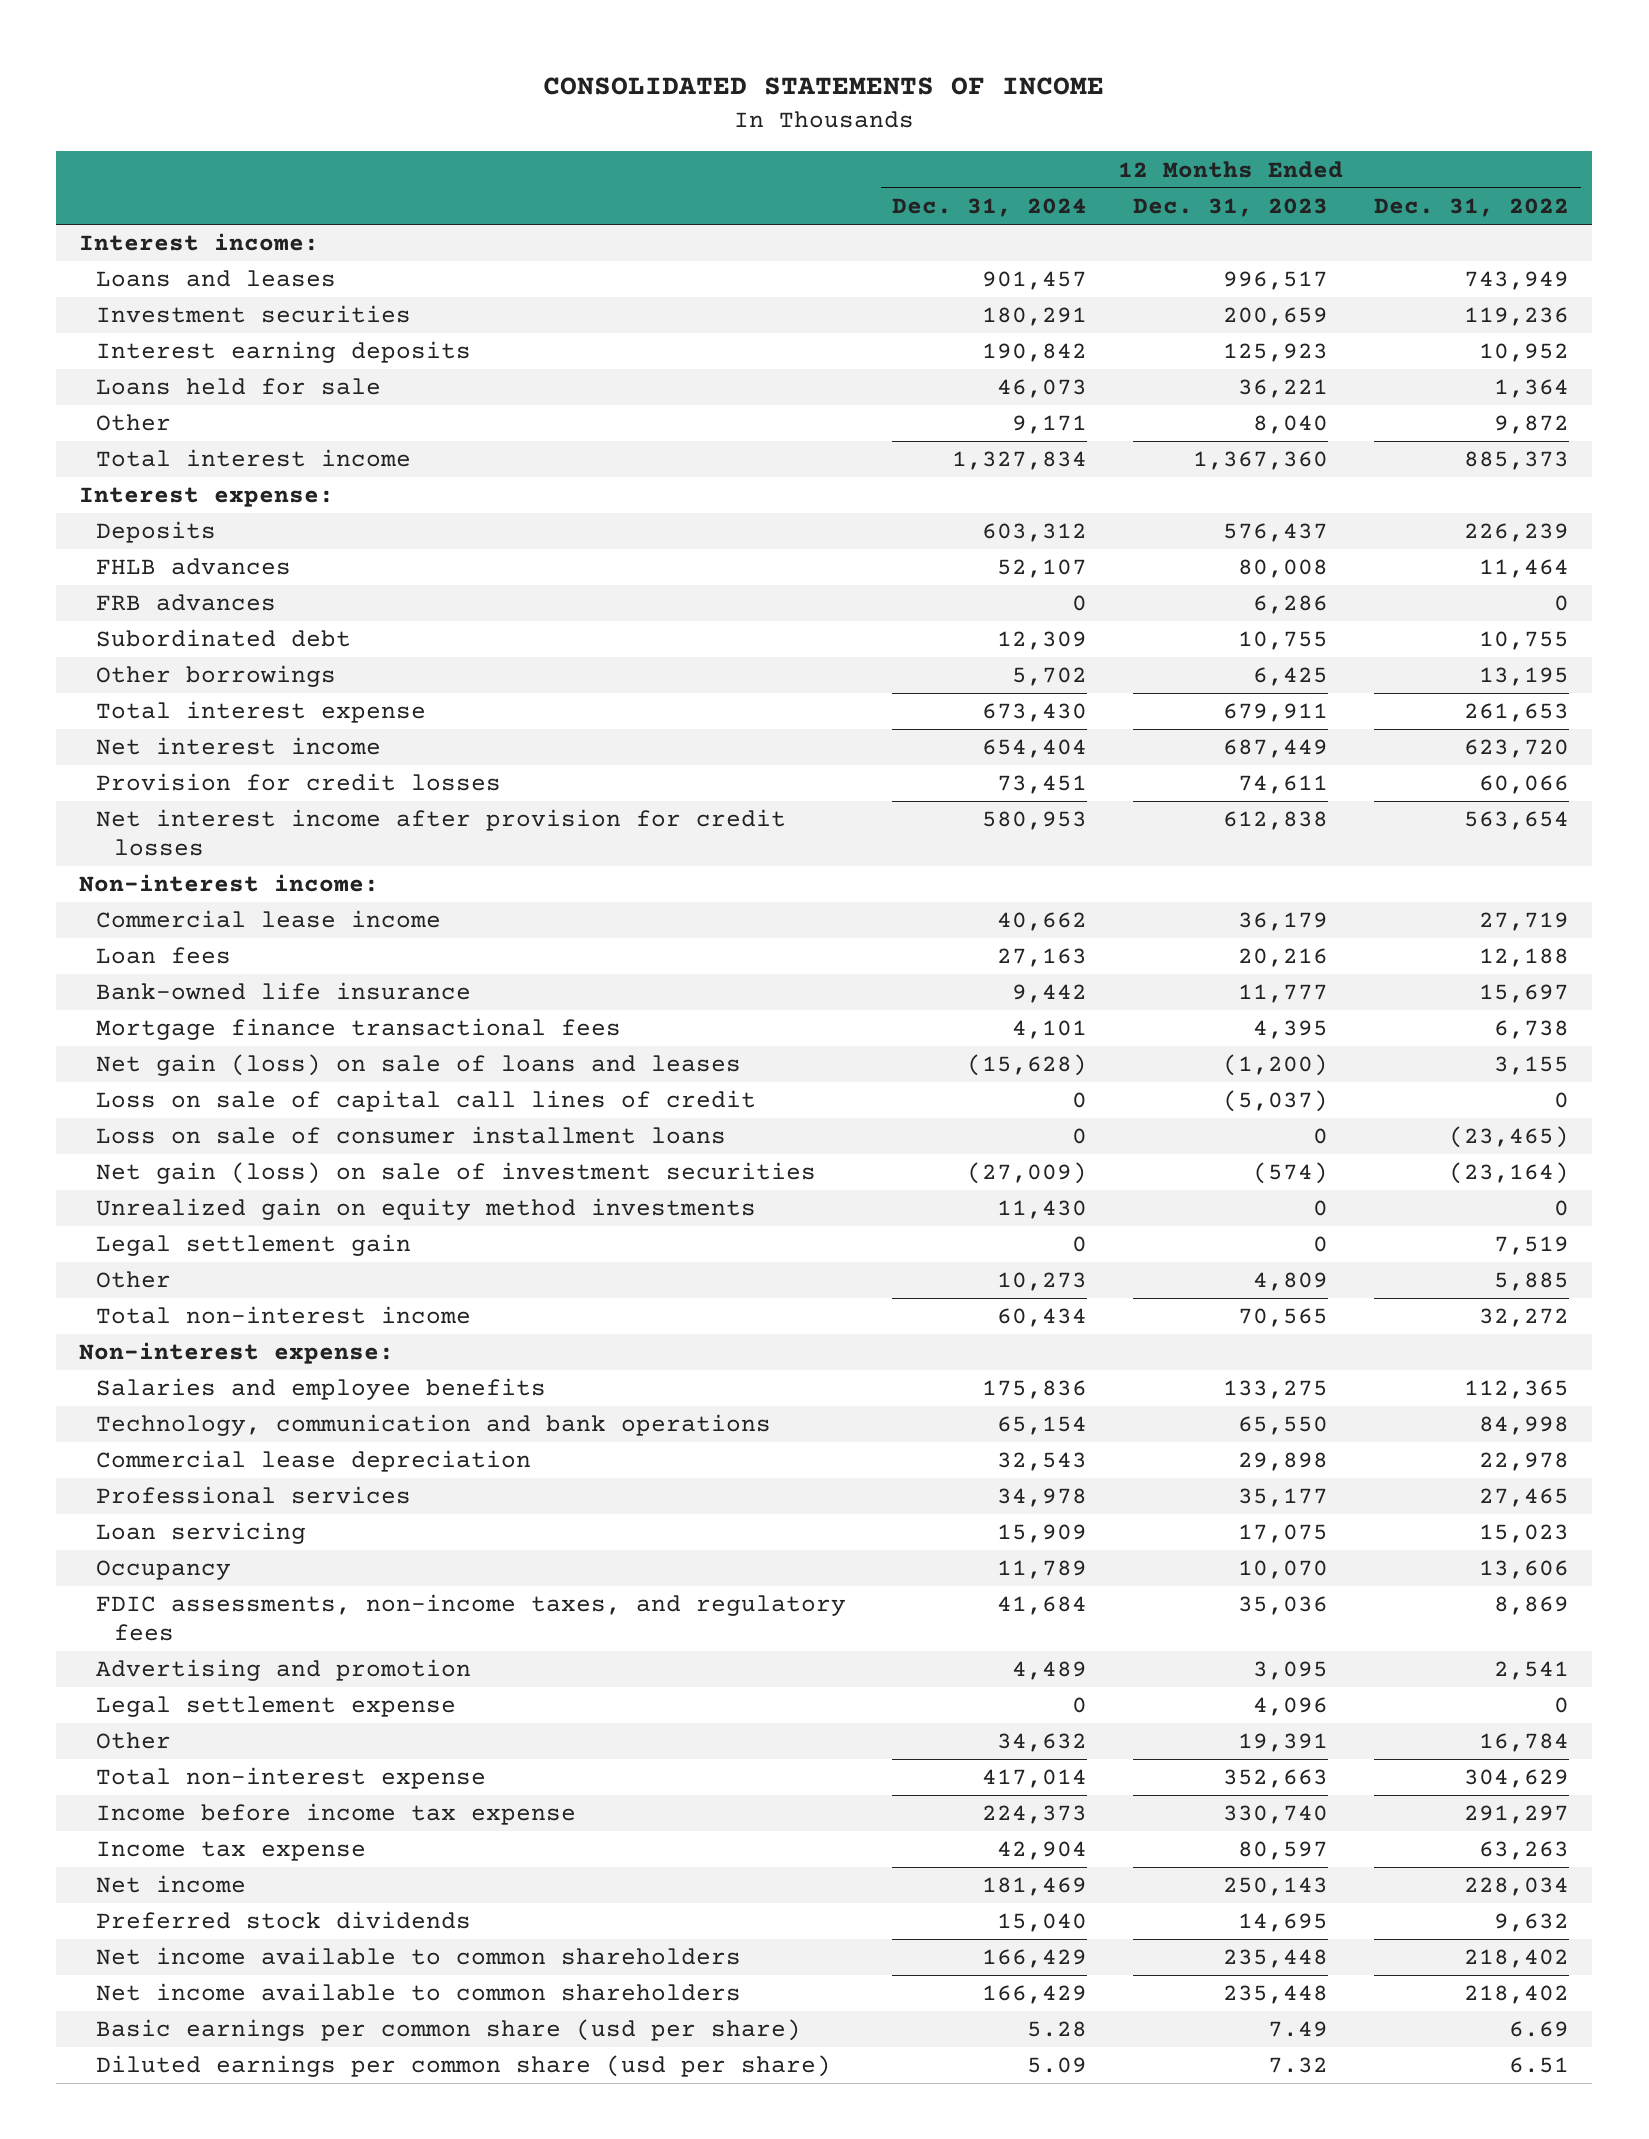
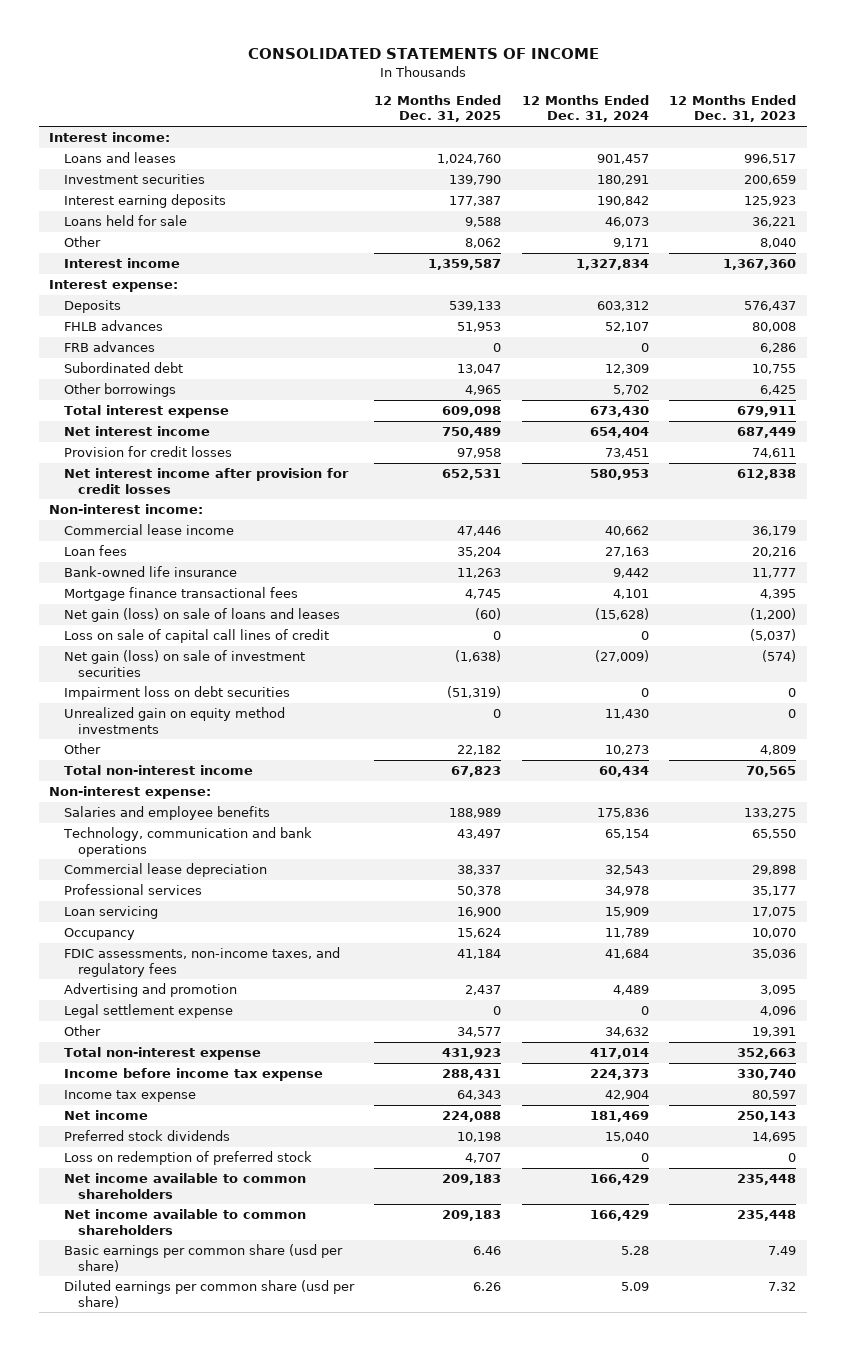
- | 12 Months Ended Dec. 31, 2024 | 12 Months Ended Dec. 31, 2023 | 12 Months Ended Dec. 31, 2022
+ | 12 Months Ended Dec. 31, 2025 | 12 Months Ended Dec. 31, 2024 | 12 Months Ended Dec. 31, 2023
- Total interest income | 1,327,834 | 1,367,360 | 885,373
+ Interest income | 1,359,587 | 1,327,834 | 1,367,360
- Loss on sale of consumer installment loans | 0 | 0 | (23,465)
+ Impairment loss on debt securities | (51,319) | 0 | 0
- Legal settlement gain | 0 | 0 | 7,519
+ Loss on redemption of preferred stock | 4,707 | 0 | 0

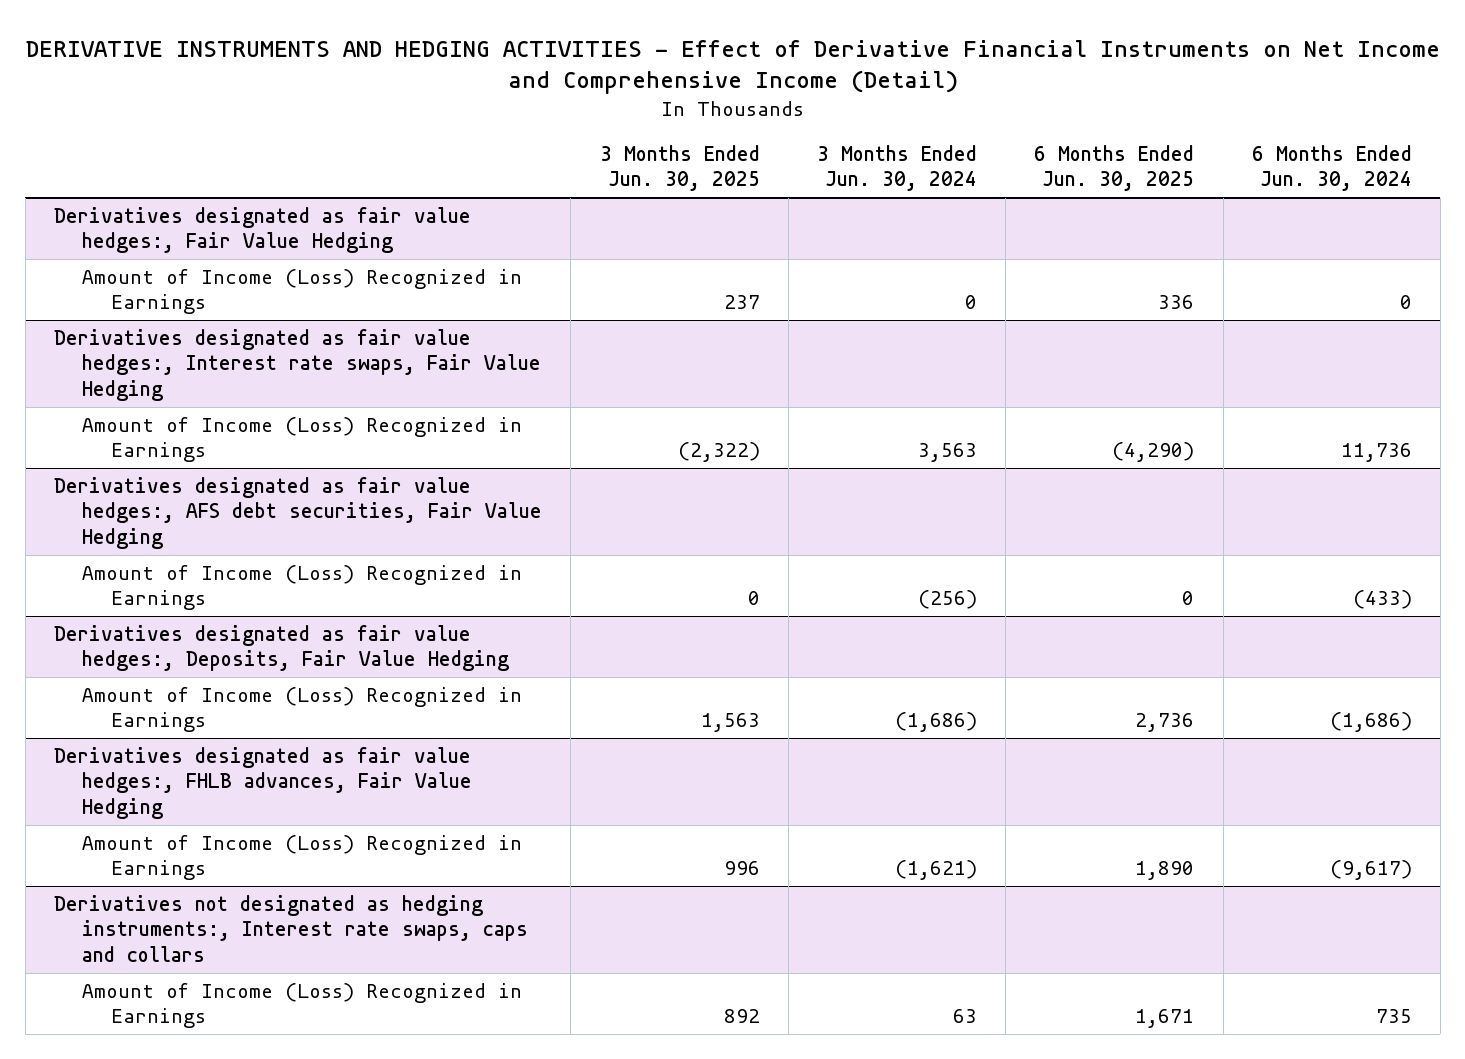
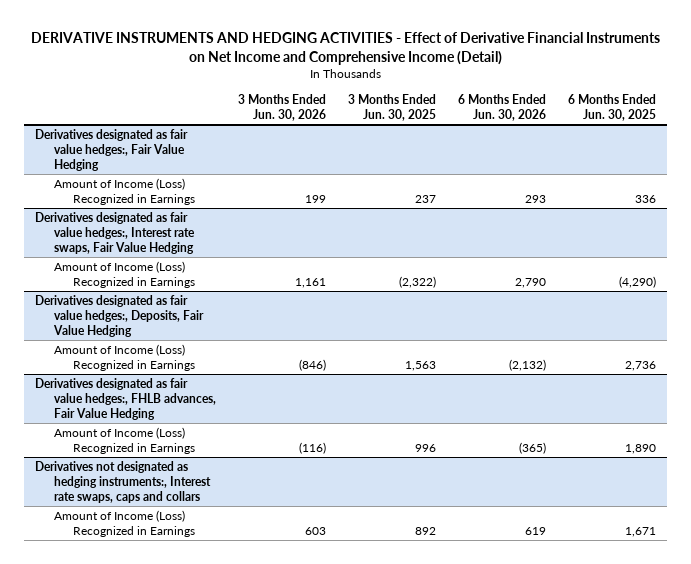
- | 3 Months Ended Jun. 30, 2025 | 3 Months Ended Jun. 30, 2024 | 6 Months Ended Jun. 30, 2025 | 6 Months Ended Jun. 30, 2024
+ | 3 Months Ended Jun. 30, 2026 | 3 Months Ended Jun. 30, 2025 | 6 Months Ended Jun. 30, 2026 | 6 Months Ended Jun. 30, 2025
- Derivatives designated as fair value hedges:, AFS debt securities, Fair Value Hedging
- Amount of Income (Loss) Recognized in Earnings | 0 | (256) | 0 | (433)

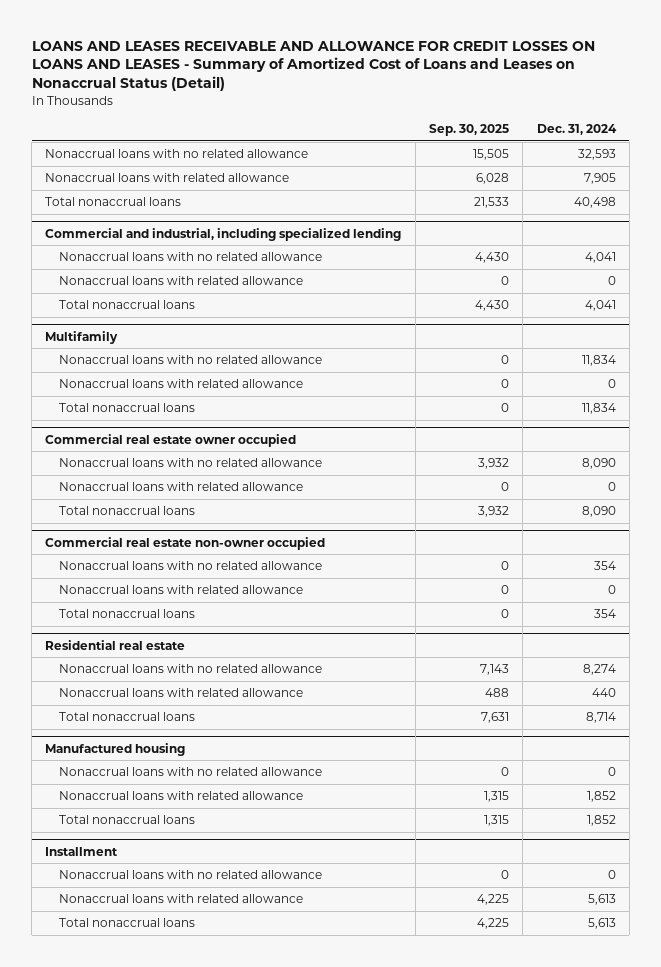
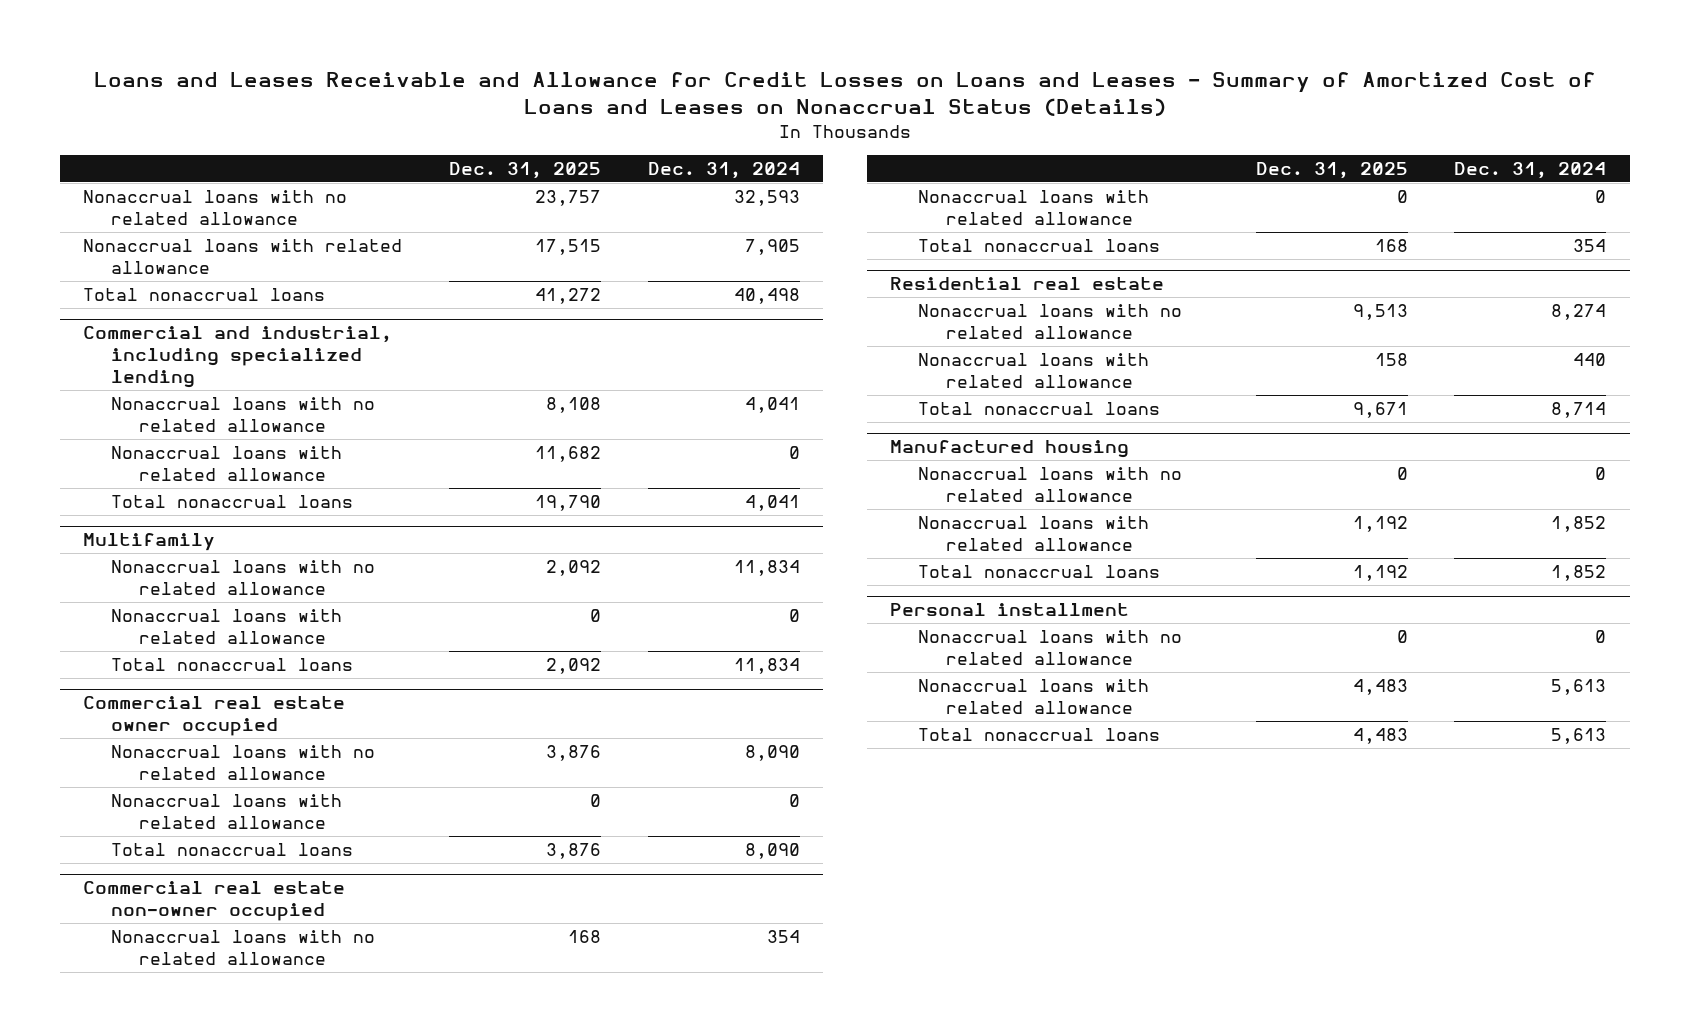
- LOANS AND LEASES RECEIVABLE AND ALLOWANCE FOR CREDIT LOSSES ON LOANS AND LEASES - Summary of Amortized Cost of Loans and Leases on Nonaccrual Status (Detail)
+ Loans and Leases Receivable and Allowance for Credit Losses on Loans and Leases - Summary of Amortized Cost of Loans and Leases on Nonaccrual Status (Details)
- | Sep. 30, 2025 | Dec. 31, 2024
+ | Dec. 31, 2025 | Dec. 31, 2024
- Installment
+ Personal installment

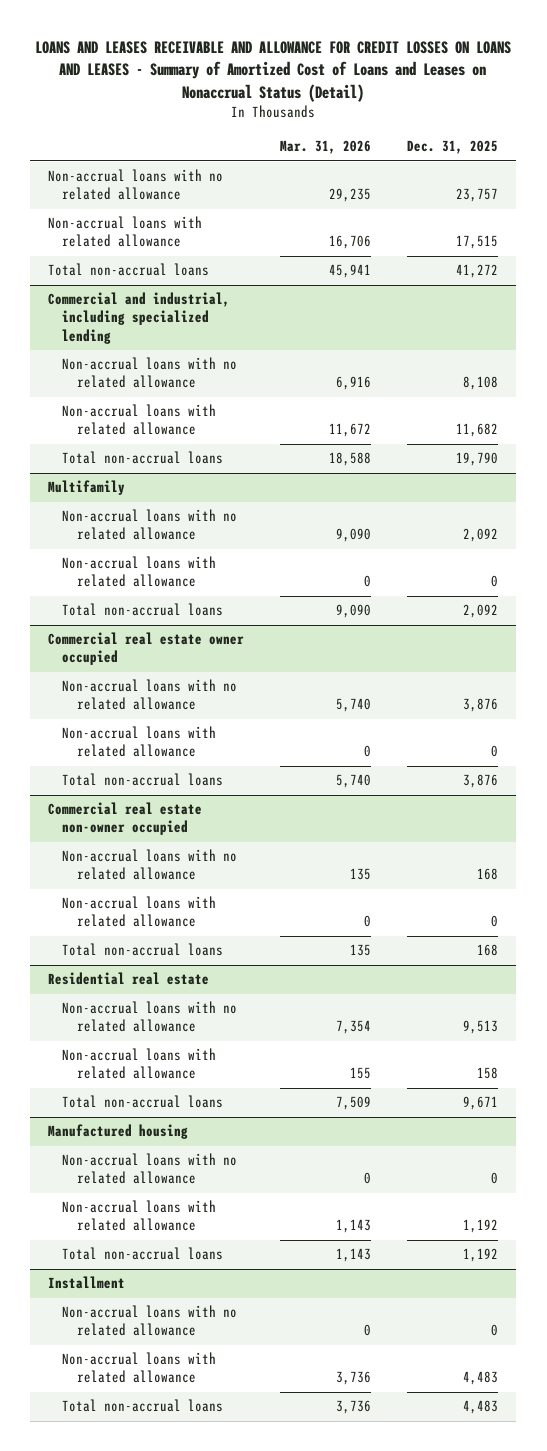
- Loans and Leases Receivable and Allowance for Credit Losses on Loans and Leases - Summary of Amortized Cost of Loans and Leases on Nonaccrual Status (Details)
+ LOANS AND LEASES RECEIVABLE AND ALLOWANCE FOR CREDIT LOSSES ON LOANS AND LEASES - Summary of Amortized Cost of Loans and Leases on Nonaccrual Status (Detail)
- | Dec. 31, 2025 | Dec. 31, 2024
+ | Mar. 31, 2026 | Dec. 31, 2025
- Nonaccrual loans with no related allowance | 23,757 | 32,593
- Nonaccrual loans with related allowance | 17,515 | 7,905
- Total nonaccrual loans | 41,272 | 40,498
+ Non-accrual loans with no related allowance | 29,235 | 23,757
+ Non-accrual loans with related allowance | 16,706 | 17,515
+ Total non-accrual loans | 45,941 | 41,272
@ Commercial and industrial, including specialized lending
- Nonaccrual loans with no related allowance | 8,108 | 4,041
- Nonaccrual loans with related allowance | 11,682 | 0
- Total nonaccrual loans | 19,790 | 4,041
+ Non-accrual loans with no related allowance | 6,916 | 8,108
+ Non-accrual loans with related allowance | 11,672 | 11,682
+ Total non-accrual loans | 18,588 | 19,790
@ Multifamily
- Nonaccrual loans with no related allowance | 2,092 | 11,834
- Nonaccrual loans with related allowance | 0 | 0
- Total nonaccrual loans | 2,092 | 11,834
+ Non-accrual loans with no related allowance | 9,090 | 2,092
+ Non-accrual loans with related allowance | 0 | 0
+ Total non-accrual loans | 9,090 | 2,092
@ Commercial real estate owner occupied
- Nonaccrual loans with no related allowance | 3,876 | 8,090
- Nonaccrual loans with related allowance | 0 | 0
- Total nonaccrual loans | 3,876 | 8,090
+ Non-accrual loans with no related allowance | 5,740 | 3,876
+ Non-accrual loans with related allowance | 0 | 0
+ Total non-accrual loans | 5,740 | 3,876
@ Commercial real estate non-owner occupied
- Nonaccrual loans with no related allowance | 168 | 354
- Nonaccrual loans with related allowance | 0 | 0
- Total nonaccrual loans | 168 | 354
+ Non-accrual loans with no related allowance | 135 | 168
+ Non-accrual loans with related allowance | 0 | 0
+ Total non-accrual loans | 135 | 168
@ Residential real estate
- Nonaccrual loans with no related allowance | 9,513 | 8,274
- Nonaccrual loans with related allowance | 158 | 440
- Total nonaccrual loans | 9,671 | 8,714
+ Non-accrual loans with no related allowance | 7,354 | 9,513
+ Non-accrual loans with related allowance | 155 | 158
+ Total non-accrual loans | 7,509 | 9,671
@ Manufactured housing
- Nonaccrual loans with no related allowance | 0 | 0
- Nonaccrual loans with related allowance | 1,192 | 1,852
- Total nonaccrual loans | 1,192 | 1,852
- Personal installment
- Nonaccrual loans with no related allowance | 0 | 0
- Nonaccrual loans with related allowance | 4,483 | 5,613
- Total nonaccrual loans | 4,483 | 5,613
@ Manufactured housing
+ Non-accrual loans with no related allowance | 0 | 0
+ Non-accrual loans with related allowance | 1,143 | 1,192
+ Total non-accrual loans | 1,143 | 1,192
+ Installment
+ Non-accrual loans with no related allowance | 0 | 0
+ Non-accrual loans with related allowance | 3,736 | 4,483
+ Total non-accrual loans | 3,736 | 4,483

